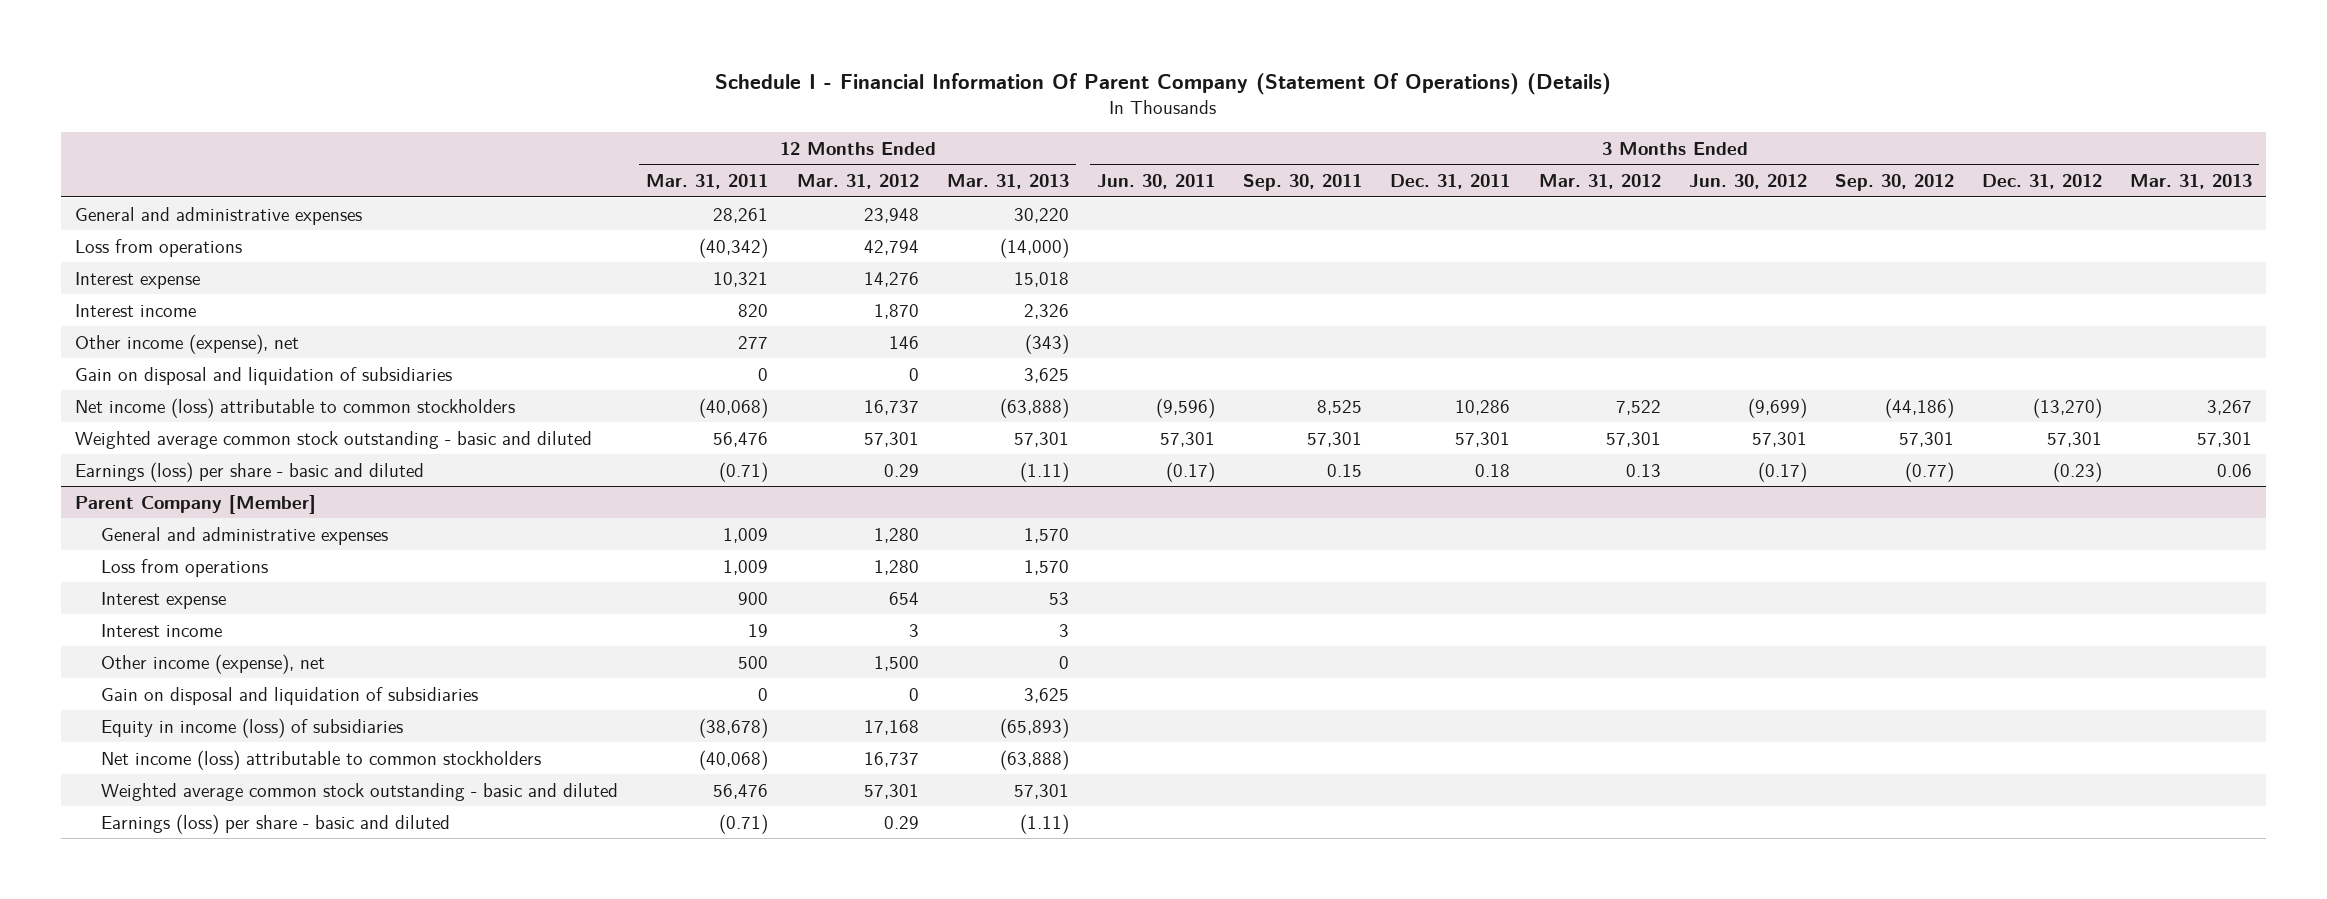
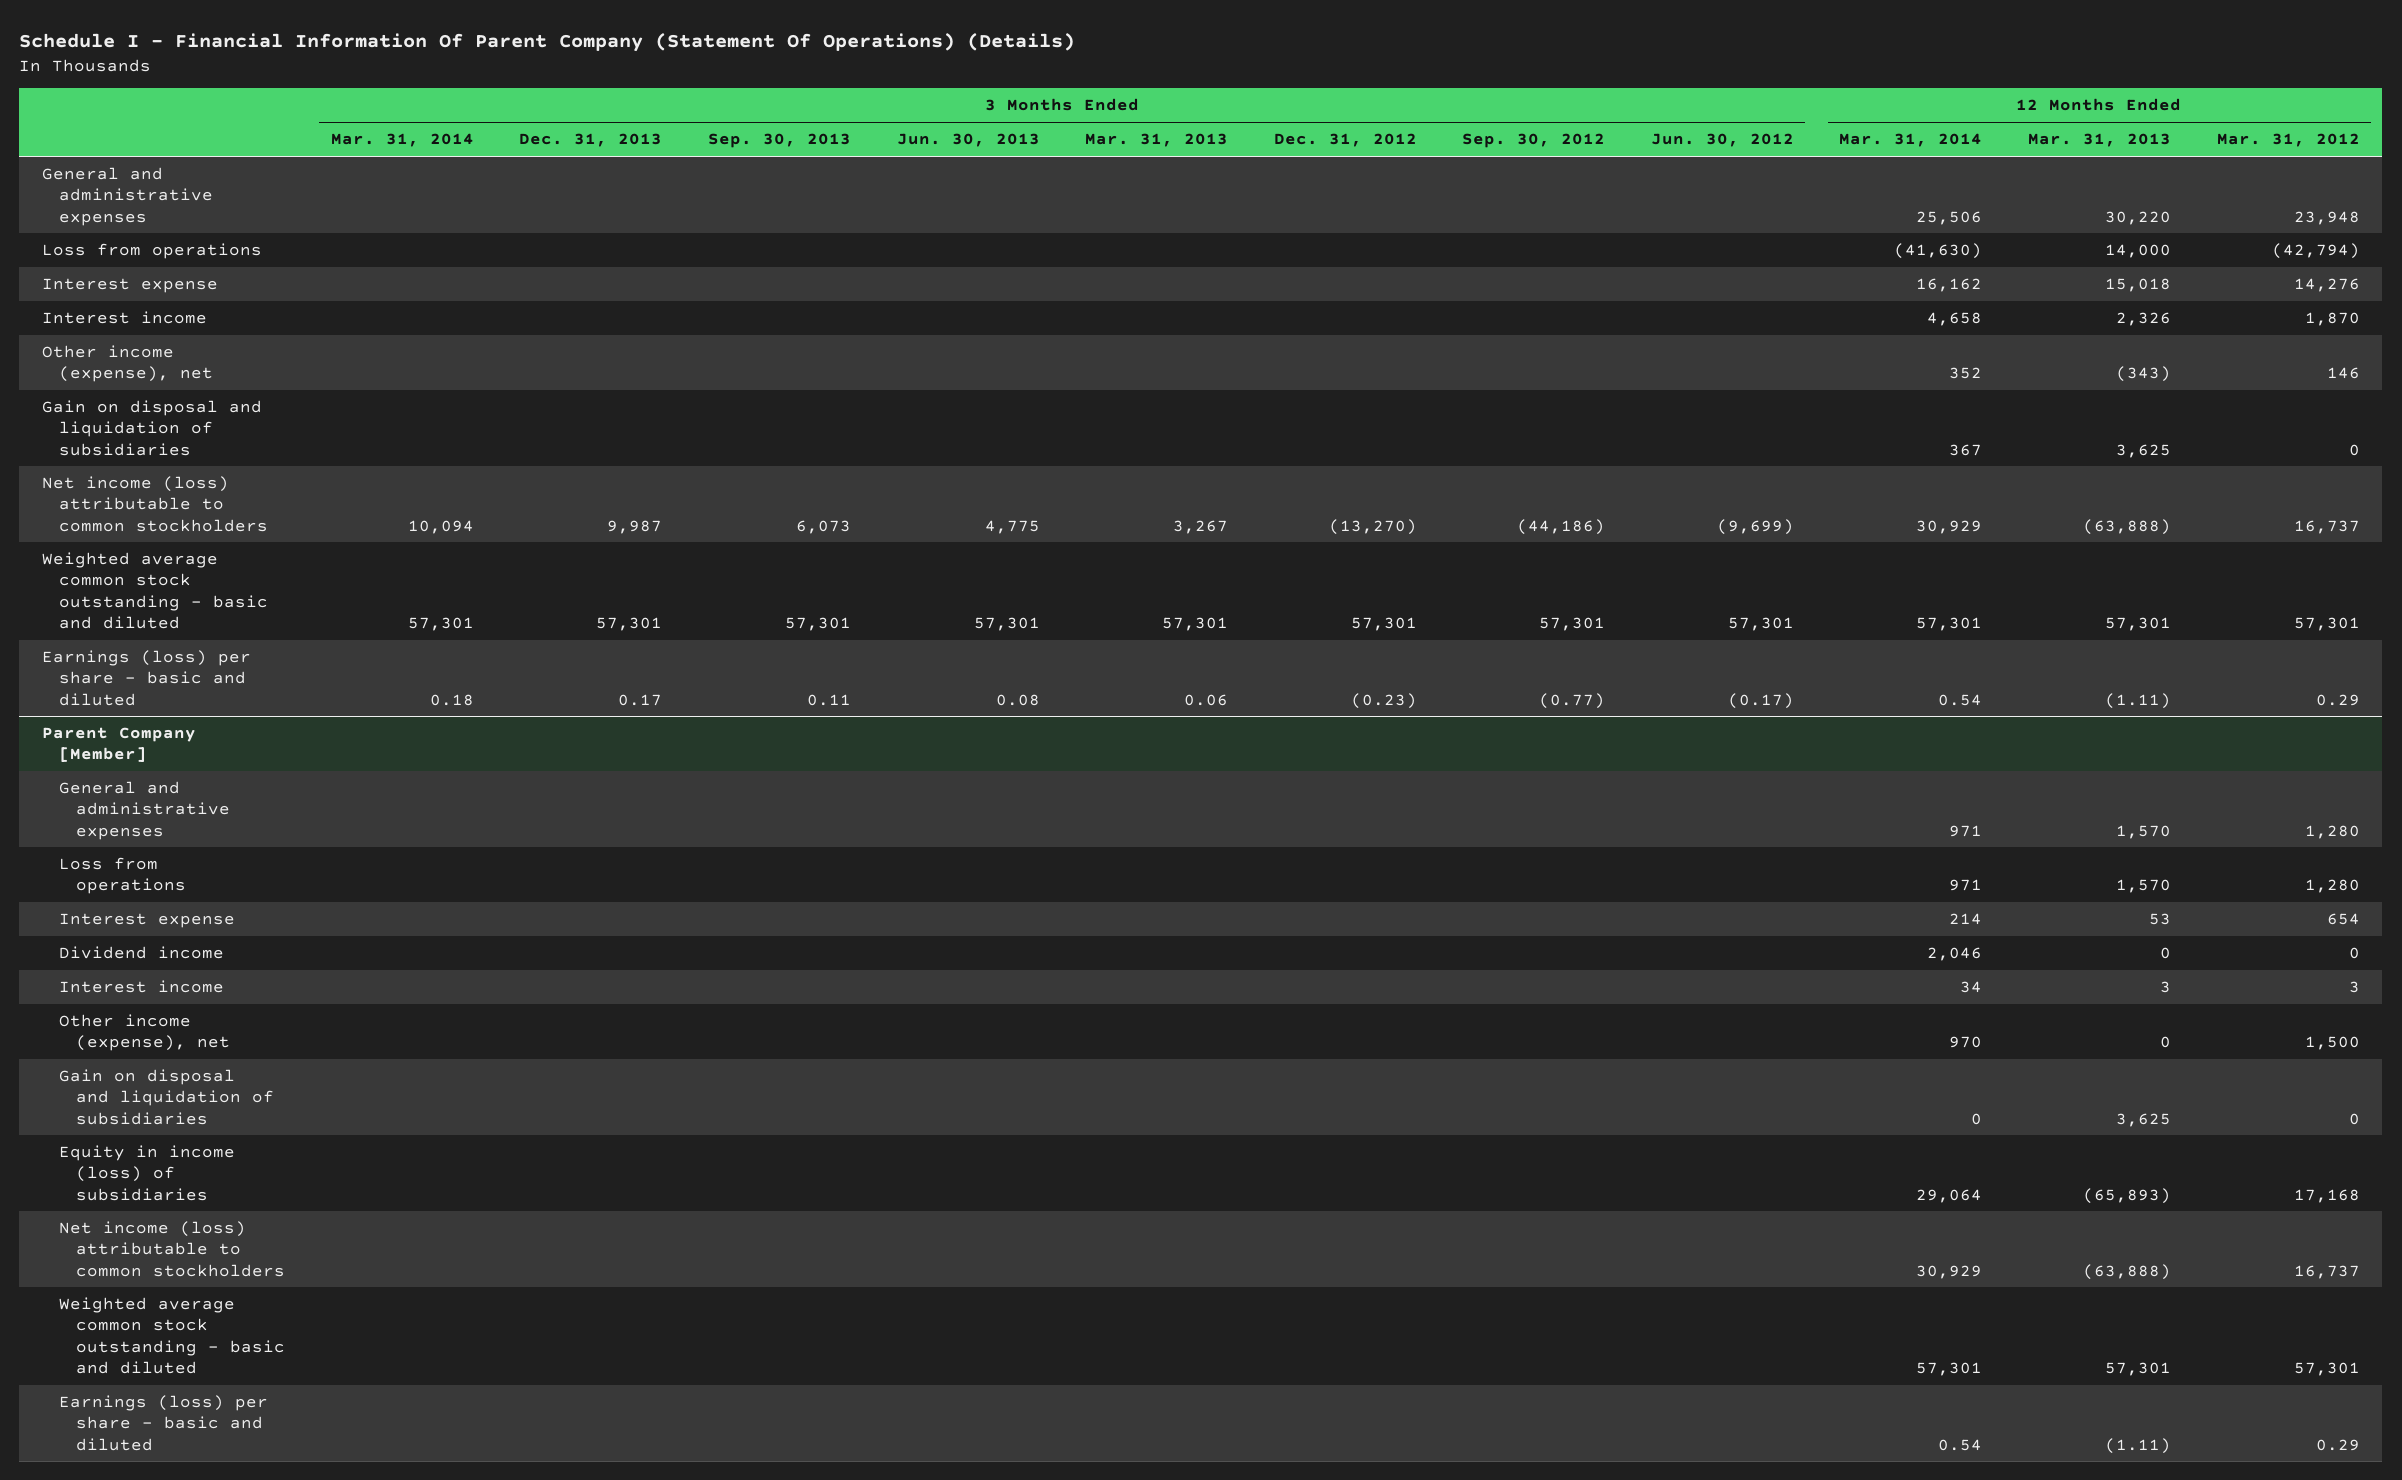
- | 12 Months Ended Mar. 31, 2011 | 12 Months Ended Mar. 31, 2012 | 12 Months Ended Mar. 31, 2013 | 3 Months Ended Jun. 30, 2011 | 3 Months Ended Sep. 30, 2011 | 3 Months Ended Dec. 31, 2011 | 3 Months Ended Mar. 31, 2012 | 3 Months Ended Jun. 30, 2012 | 3 Months Ended Sep. 30, 2012 | 3 Months Ended Dec. 31, 2012 | 3 Months Ended Mar. 31, 2013
+ | 3 Months Ended Mar. 31, 2014 | 3 Months Ended Dec. 31, 2013 | 3 Months Ended Sep. 30, 2013 | 3 Months Ended Jun. 30, 2013 | 3 Months Ended Mar. 31, 2013 | 3 Months Ended Dec. 31, 2012 | 3 Months Ended Sep. 30, 2012 | 3 Months Ended Jun. 30, 2012 | 12 Months Ended Mar. 31, 2014 | 12 Months Ended Mar. 31, 2013 | 12 Months Ended Mar. 31, 2012
- Loss from operations | (40,342) | 42,794 | (14,000) | | | | | | | |
+ Loss from operations | | | | | | | | | (41,630) | 14,000 | (42,794)
@ Parent Company [Member]
+ Dividend income | | | | | | | | | 2,046 | 0 | 0

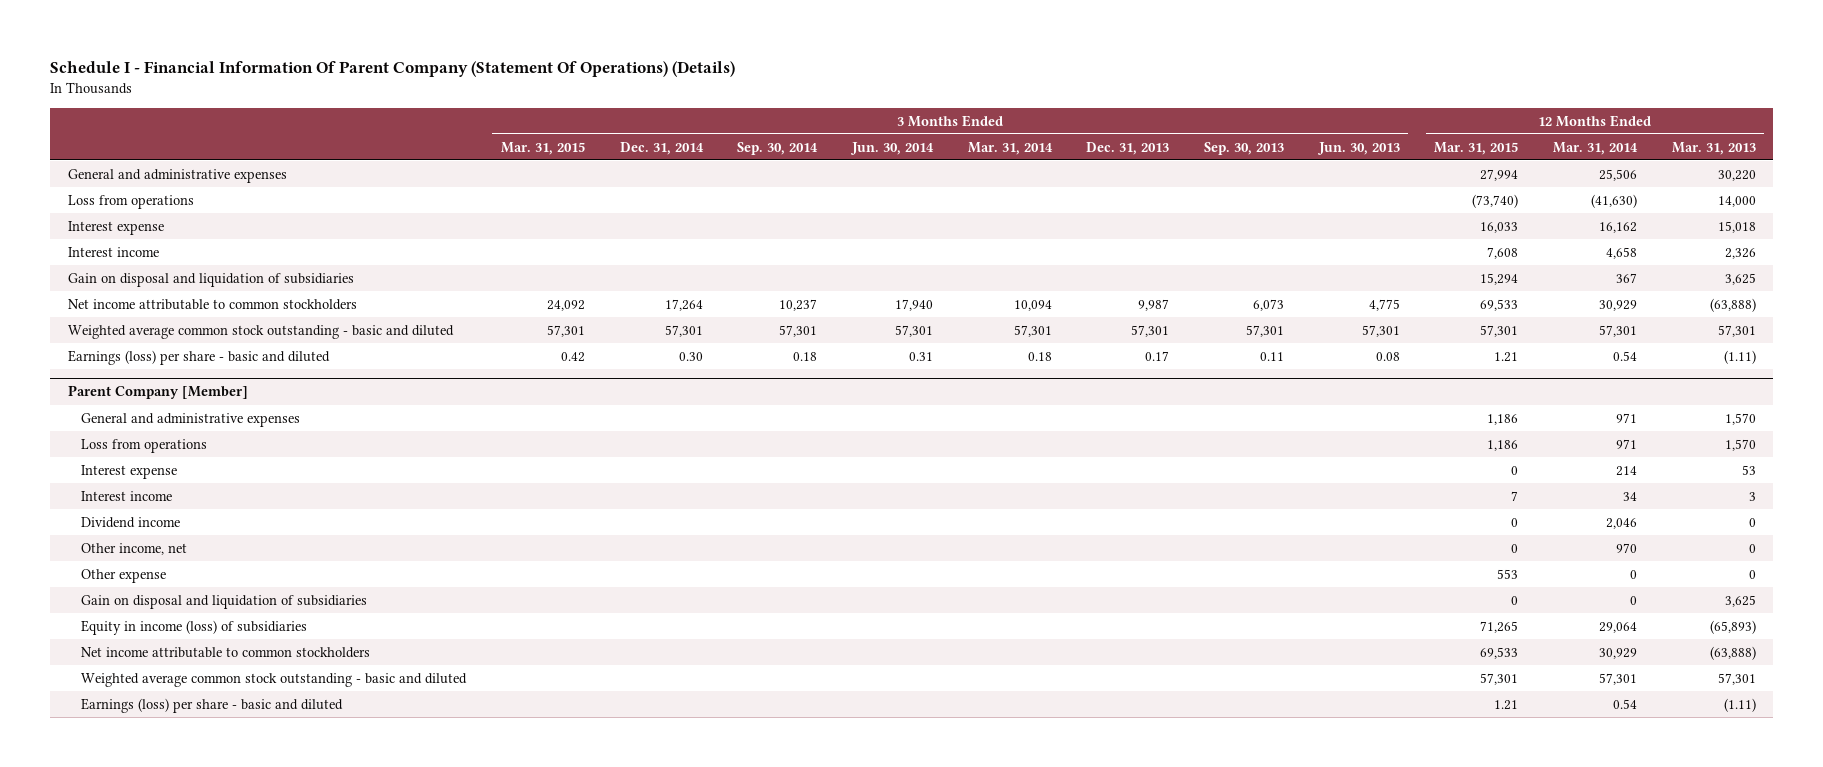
- | 3 Months Ended Mar. 31, 2014 | 3 Months Ended Dec. 31, 2013 | 3 Months Ended Sep. 30, 2013 | 3 Months Ended Jun. 30, 2013 | 3 Months Ended Mar. 31, 2013 | 3 Months Ended Dec. 31, 2012 | 3 Months Ended Sep. 30, 2012 | 3 Months Ended Jun. 30, 2012 | 12 Months Ended Mar. 31, 2014 | 12 Months Ended Mar. 31, 2013 | 12 Months Ended Mar. 31, 2012
+ | 3 Months Ended Mar. 31, 2015 | 3 Months Ended Dec. 31, 2014 | 3 Months Ended Sep. 30, 2014 | 3 Months Ended Jun. 30, 2014 | 3 Months Ended Mar. 31, 2014 | 3 Months Ended Dec. 31, 2013 | 3 Months Ended Sep. 30, 2013 | 3 Months Ended Jun. 30, 2013 | 12 Months Ended Mar. 31, 2015 | 12 Months Ended Mar. 31, 2014 | 12 Months Ended Mar. 31, 2013
- Other income (expense), net | | | | | | | | | 352 | (343) | 146
- Net income (loss) attributable to common stockholders | 10,094 | 9,987 | 6,073 | 4,775 | 3,267 | (13,270) | (44,186) | (9,699) | 30,929 | (63,888) | 16,737
+ Net income attributable to common stockholders | 24,092 | 17,264 | 10,237 | 17,940 | 10,094 | 9,987 | 6,073 | 4,775 | 69,533 | 30,929 | (63,888)
@ Parent Company [Member]
- Other income (expense), net | | | | | | | | | 970 | 0 | 1,500
moved down: Dividend income | | | | | | | | | 0 | 2,046 | 0
+ Other income, net | | | | | | | | | 0 | 970 | 0
+ Other expense | | | | | | | | | 553 | 0 | 0
- Net income (loss) attributable to common stockholders | | | | | | | | | 30,929 | (63,888) | 16,737
+ Net income attributable to common stockholders | | | | | | | | | 69,533 | 30,929 | (63,888)

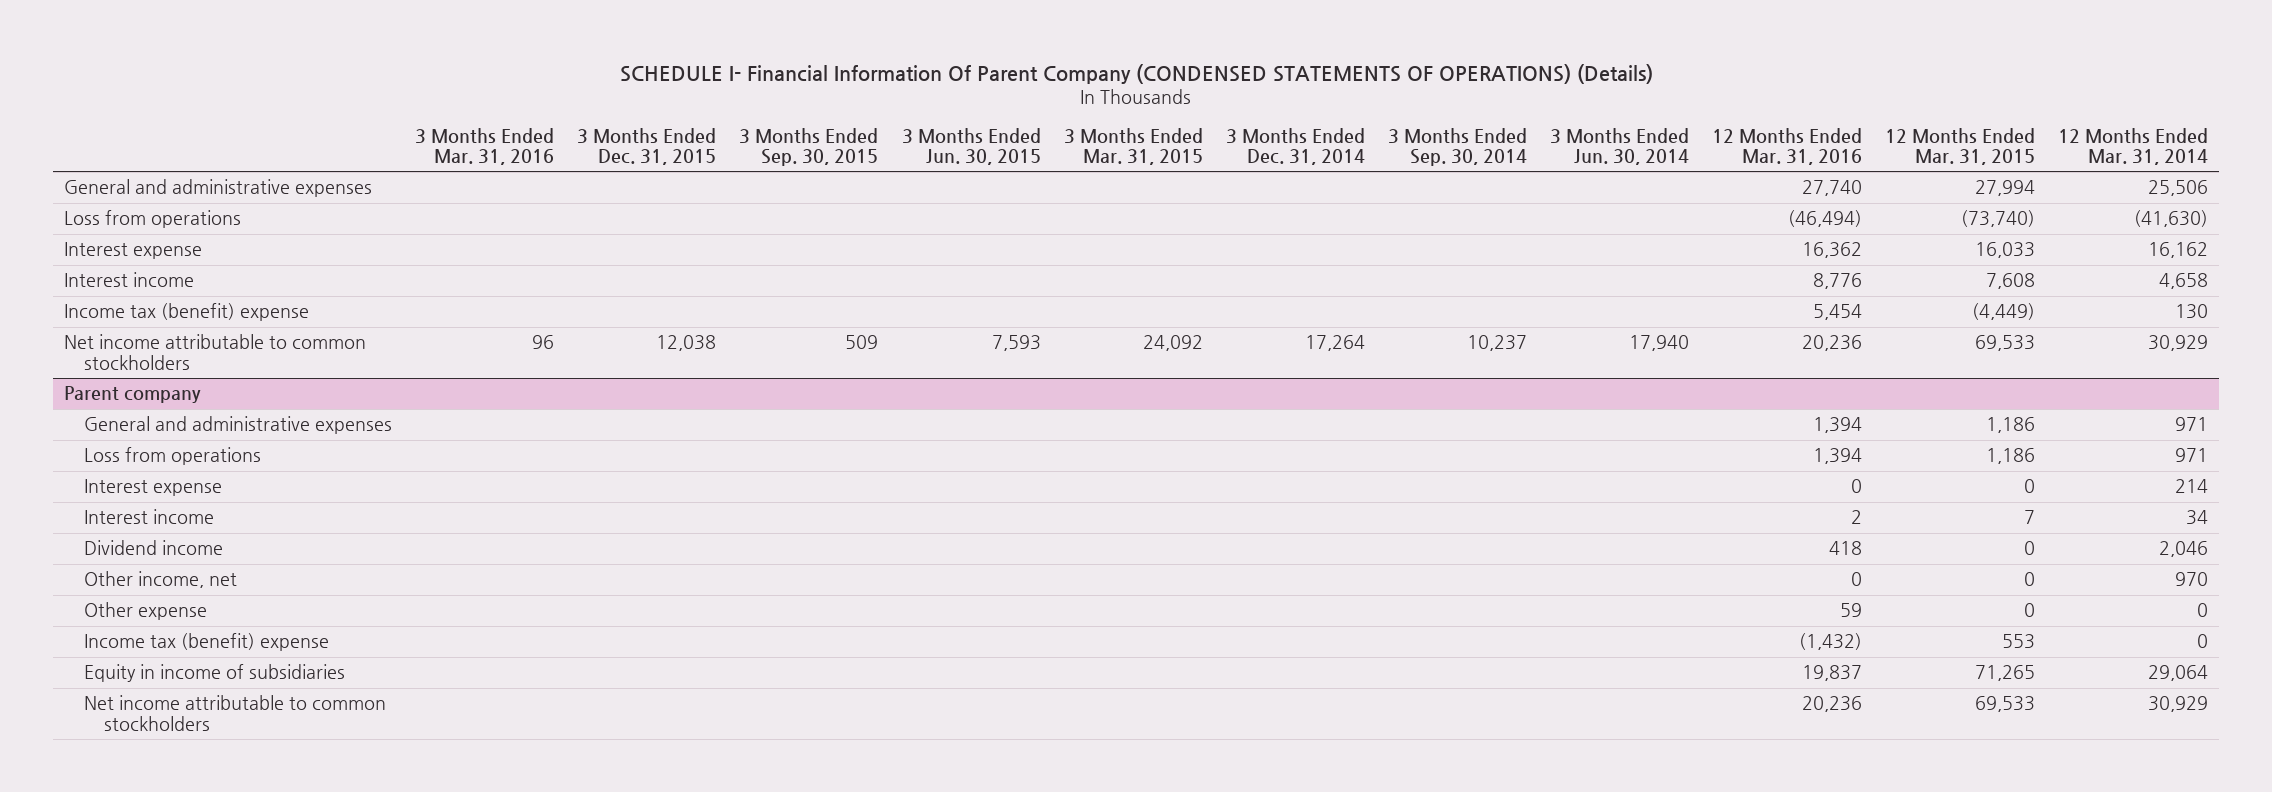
- Schedule I - Financial Information Of Parent Company (Statement Of Operations) (Details)
+ SCHEDULE I- Financial Information Of Parent Company (CONDENSED STATEMENTS OF OPERATIONS) (Details)
- | 3 Months Ended Mar. 31, 2015 | 3 Months Ended Dec. 31, 2014 | 3 Months Ended Sep. 30, 2014 | 3 Months Ended Jun. 30, 2014 | 3 Months Ended Mar. 31, 2014 | 3 Months Ended Dec. 31, 2013 | 3 Months Ended Sep. 30, 2013 | 3 Months Ended Jun. 30, 2013 | 12 Months Ended Mar. 31, 2015 | 12 Months Ended Mar. 31, 2014 | 12 Months Ended Mar. 31, 2013
+ | 3 Months Ended Mar. 31, 2016 | 3 Months Ended Dec. 31, 2015 | 3 Months Ended Sep. 30, 2015 | 3 Months Ended Jun. 30, 2015 | 3 Months Ended Mar. 31, 2015 | 3 Months Ended Dec. 31, 2014 | 3 Months Ended Sep. 30, 2014 | 3 Months Ended Jun. 30, 2014 | 12 Months Ended Mar. 31, 2016 | 12 Months Ended Mar. 31, 2015 | 12 Months Ended Mar. 31, 2014
- Gain on disposal and liquidation of subsidiaries | | | | | | | | | 15,294 | 367 | 3,625
+ Income tax (benefit) expense | | | | | | | | | 5,454 | (4,449) | 130
- Weighted average common stock outstanding - basic and diluted | 57,301 | 57,301 | 57,301 | 57,301 | 57,301 | 57,301 | 57,301 | 57,301 | 57,301 | 57,301 | 57,301
- Earnings (loss) per share - basic and diluted | 0.42 | 0.30 | 0.18 | 0.31 | 0.18 | 0.17 | 0.11 | 0.08 | 1.21 | 0.54 | (1.11)
- Parent Company [Member]
+ Parent company
- Other expense | | | | | | | | | 553 | 0 | 0
- Gain on disposal and liquidation of subsidiaries | | | | | | | | | 0 | 0 | 3,625
- Equity in income (loss) of subsidiaries | | | | | | | | | 71,265 | 29,064 | (65,893)
+ Other expense | | | | | | | | | 59 | 0 | 0
+ Income tax (benefit) expense | | | | | | | | | (1,432) | 553 | 0
+ Equity in income of subsidiaries | | | | | | | | | 19,837 | 71,265 | 29,064
- Weighted average common stock outstanding - basic and diluted | | | | | | | | | 57,301 | 57,301 | 57,301
- Earnings (loss) per share - basic and diluted | | | | | | | | | 1.21 | 0.54 | (1.11)

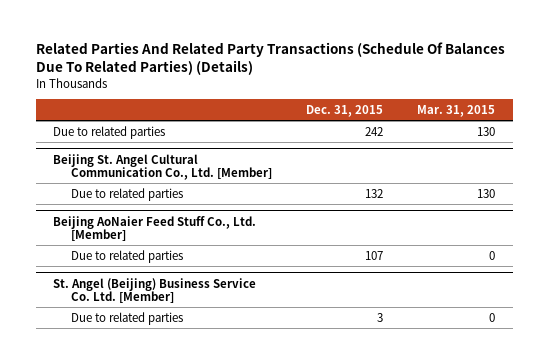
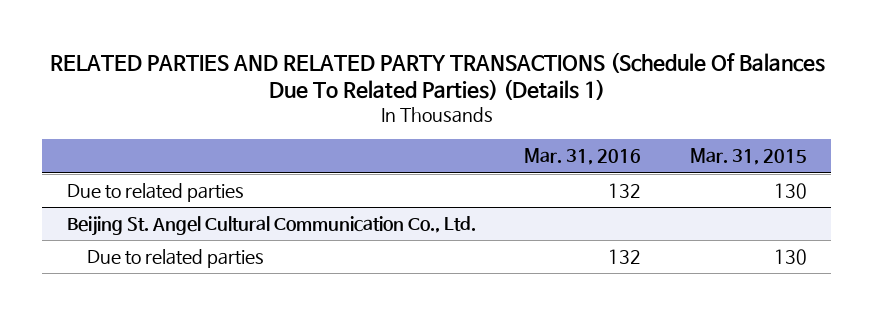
- Related Parties And Related Party Transactions (Schedule Of Balances Due To Related Parties) (Details)
+ RELATED PARTIES AND RELATED PARTY TRANSACTIONS (Schedule Of Balances Due To Related Parties) (Details 1)
- | Dec. 31, 2015 | Mar. 31, 2015
+ | Mar. 31, 2016 | Mar. 31, 2015
- Beijing St. Angel Cultural Communication Co., Ltd. [Member]
+ Beijing St. Angel Cultural Communication Co., Ltd.
- Beijing AoNaier Feed Stuff Co., Ltd. [Member]
- Due to related parties | 107 | 0
- St. Angel (Beijing) Business Service Co. Ltd. [Member]
- Due to related parties | 3 | 0

